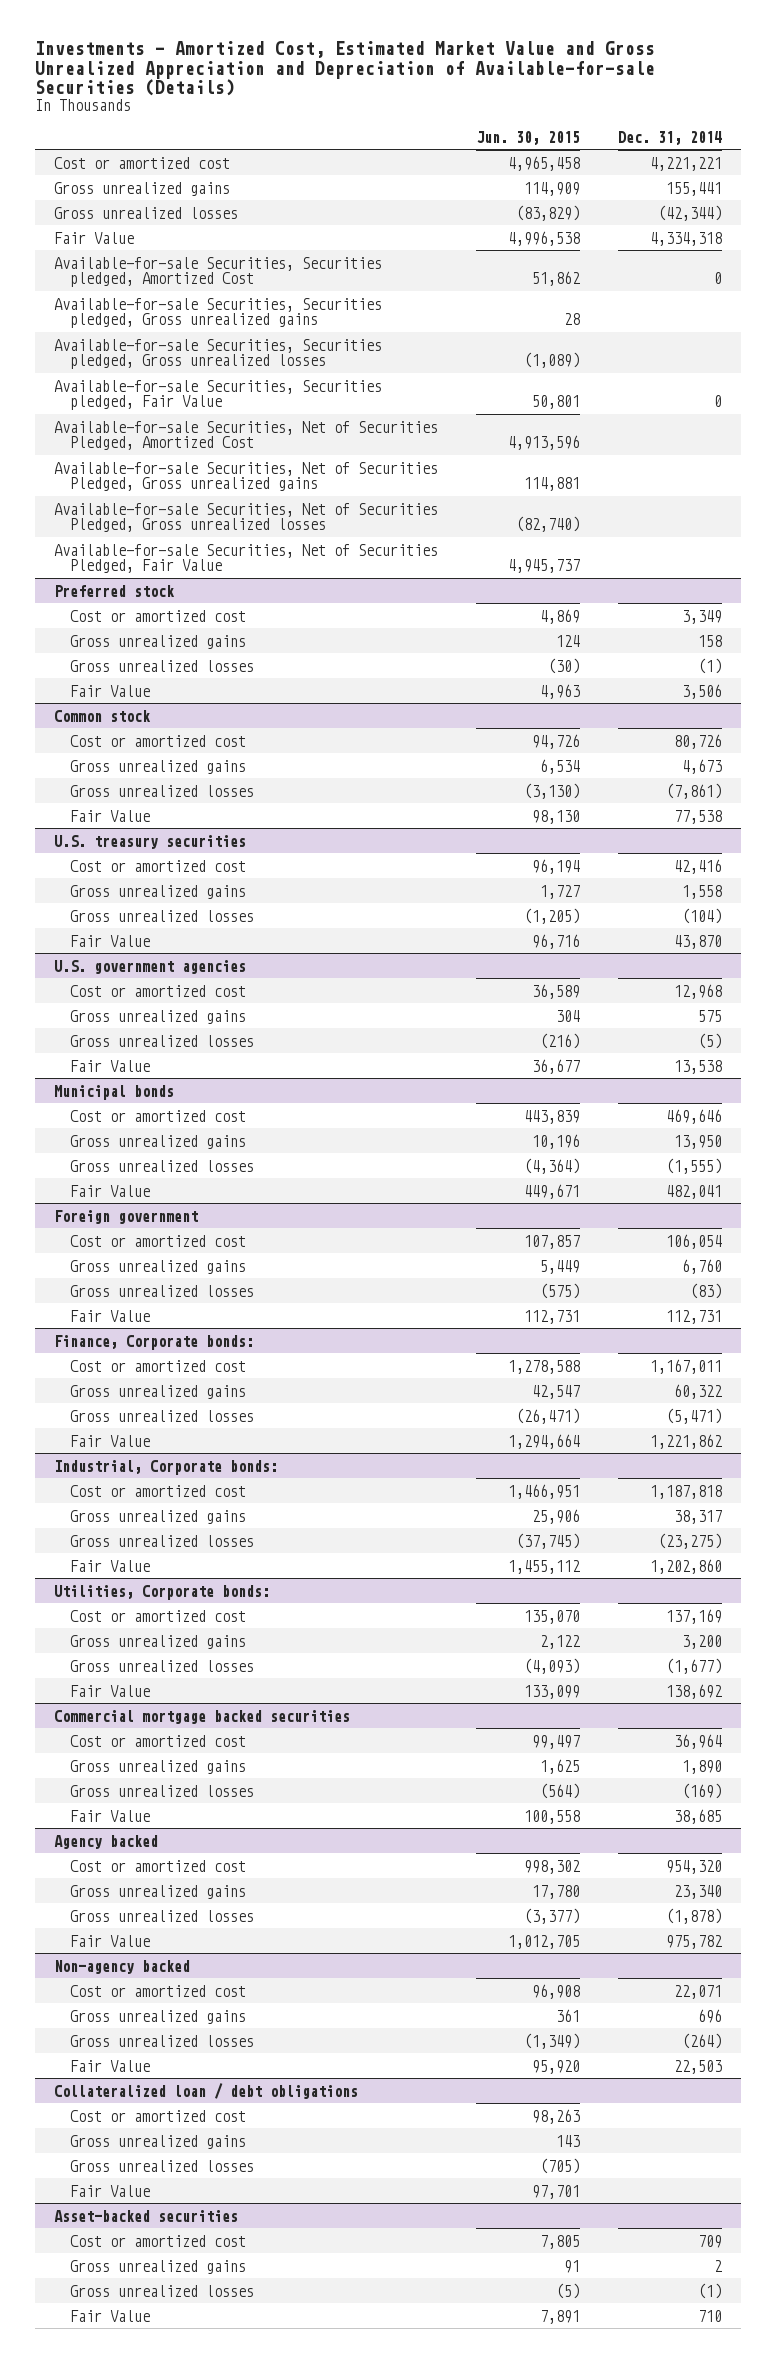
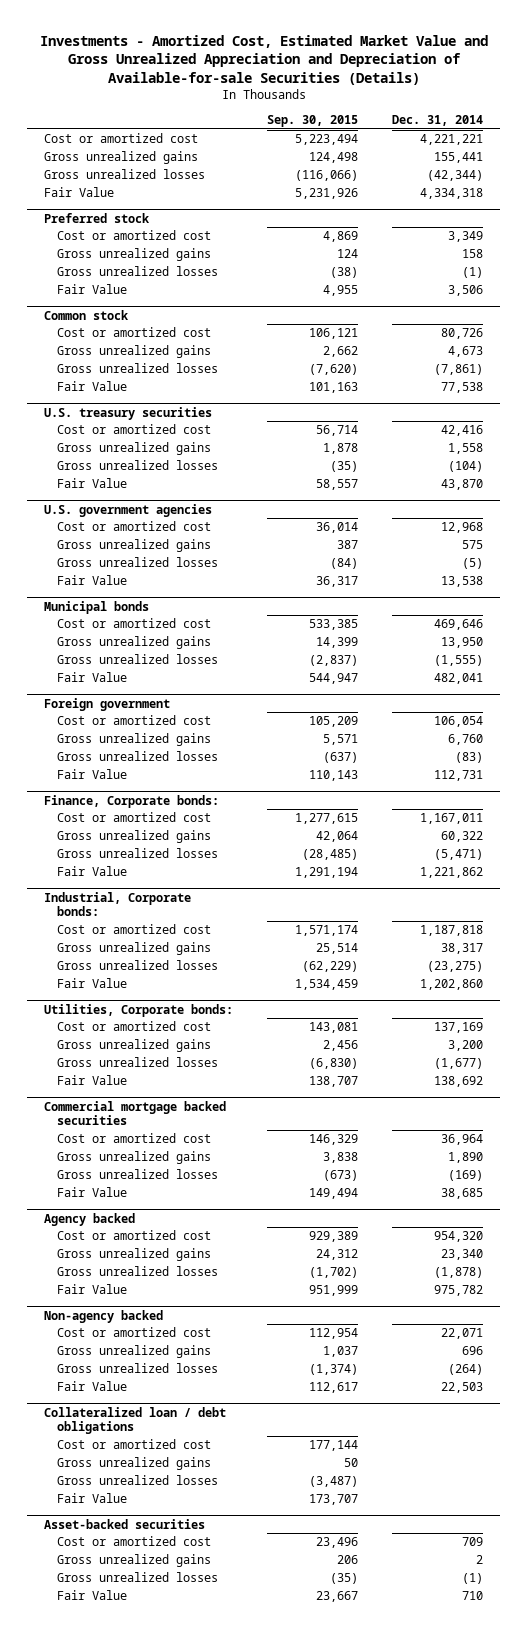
- | Jun. 30, 2015 | Dec. 31, 2014
+ | Sep. 30, 2015 | Dec. 31, 2014
- Available-for-sale Securities, Securities pledged, Amortized Cost | 51,862 | 0
- Available-for-sale Securities, Securities pledged, Gross unrealized gains | 28 |
- Available-for-sale Securities, Securities pledged, Gross unrealized losses | (1,089) |
- Available-for-sale Securities, Securities pledged, Fair Value | 50,801 | 0
- Available-for-sale Securities, Net of Securities Pledged, Amortized Cost | 4,913,596 |
- Available-for-sale Securities, Net of Securities Pledged, Gross unrealized gains | 114,881 |
- Available-for-sale Securities, Net of Securities Pledged, Gross unrealized losses | (82,740) |
- Available-for-sale Securities, Net of Securities Pledged, Fair Value | 4,945,737 |

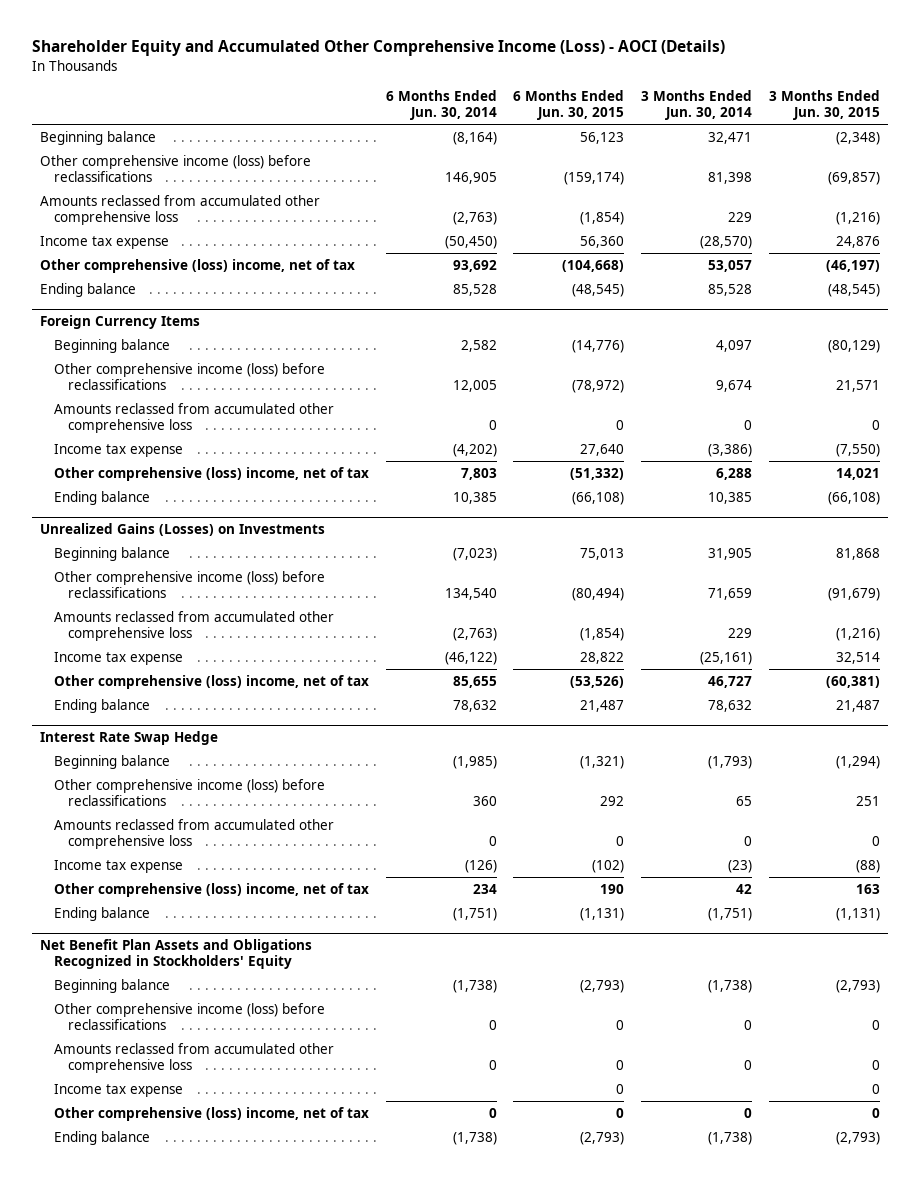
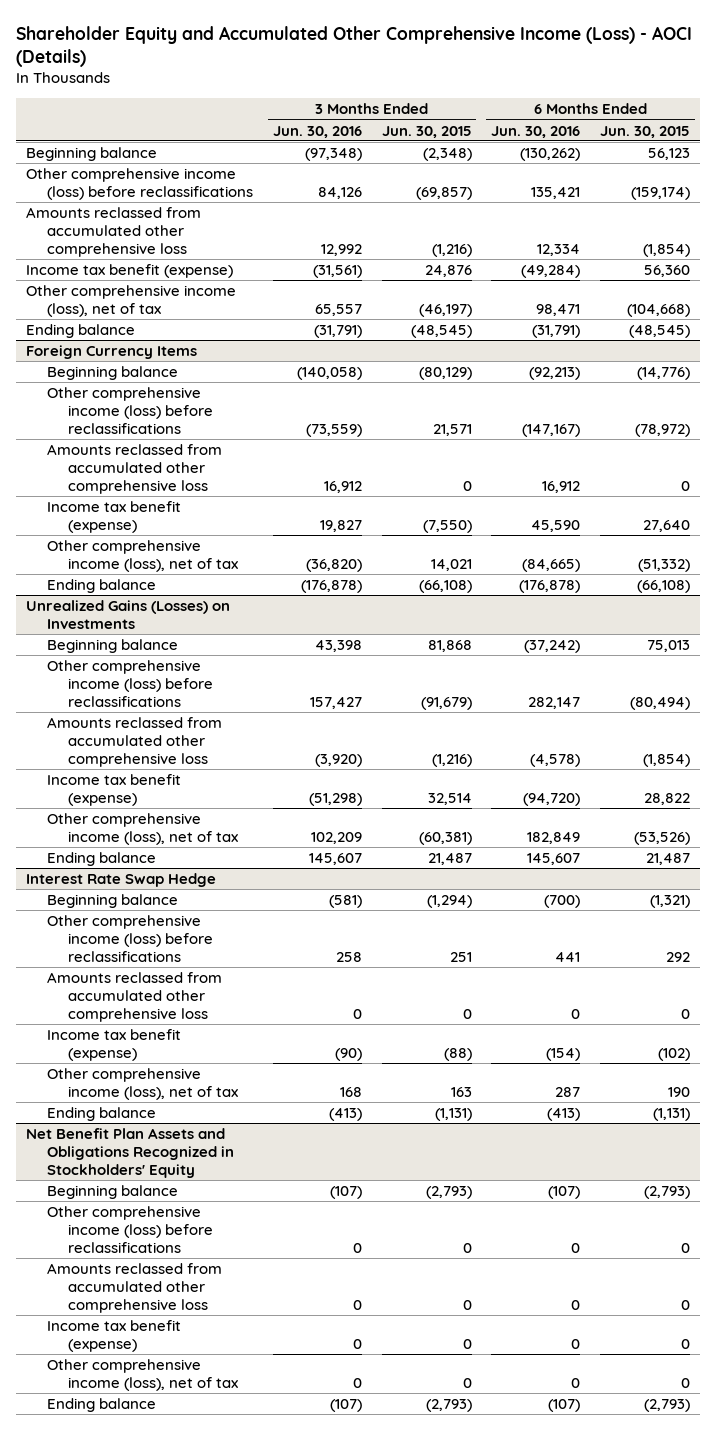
- | 6 Months Ended Jun. 30, 2014 | 6 Months Ended Jun. 30, 2015 | 3 Months Ended Jun. 30, 2014 | 3 Months Ended Jun. 30, 2015
+ | 3 Months Ended Jun. 30, 2016 | 3 Months Ended Jun. 30, 2015 | 6 Months Ended Jun. 30, 2016 | 6 Months Ended Jun. 30, 2015
- Income tax expense | (50,450) | 56,360 | (28,570) | 24,876
- Other comprehensive (loss) income, net of tax | 93,692 | (104,668) | 53,057 | (46,197)
+ Income tax benefit (expense) | (31,561) | 24,876 | (49,284) | 56,360
+ Other comprehensive income (loss), net of tax | 65,557 | (46,197) | 98,471 | (104,668)
@ Foreign Currency Items
- Income tax expense | (4,202) | 27,640 | (3,386) | (7,550)
- Other comprehensive (loss) income, net of tax | 7,803 | (51,332) | 6,288 | 14,021
+ Income tax benefit (expense) | 19,827 | (7,550) | 45,590 | 27,640
+ Other comprehensive income (loss), net of tax | (36,820) | 14,021 | (84,665) | (51,332)
@ Unrealized Gains (Losses) on Investments
- Income tax expense | (46,122) | 28,822 | (25,161) | 32,514
- Other comprehensive (loss) income, net of tax | 85,655 | (53,526) | 46,727 | (60,381)
+ Income tax benefit (expense) | (51,298) | 32,514 | (94,720) | 28,822
+ Other comprehensive income (loss), net of tax | 102,209 | (60,381) | 182,849 | (53,526)
@ Interest Rate Swap Hedge
- Income tax expense | (126) | (102) | (23) | (88)
- Other comprehensive (loss) income, net of tax | 234 | 190 | 42 | 163
+ Income tax benefit (expense) | (90) | (88) | (154) | (102)
+ Other comprehensive income (loss), net of tax | 168 | 163 | 287 | 190
@ Net Benefit Plan Assets and Obligations Recognized in Stockholders' Equity
- Income tax expense | | 0 | | 0
- Other comprehensive (loss) income, net of tax | 0 | 0 | 0 | 0
+ Income tax benefit (expense) | 0 | 0 | 0 | 0
+ Other comprehensive income (loss), net of tax | 0 | 0 | 0 | 0

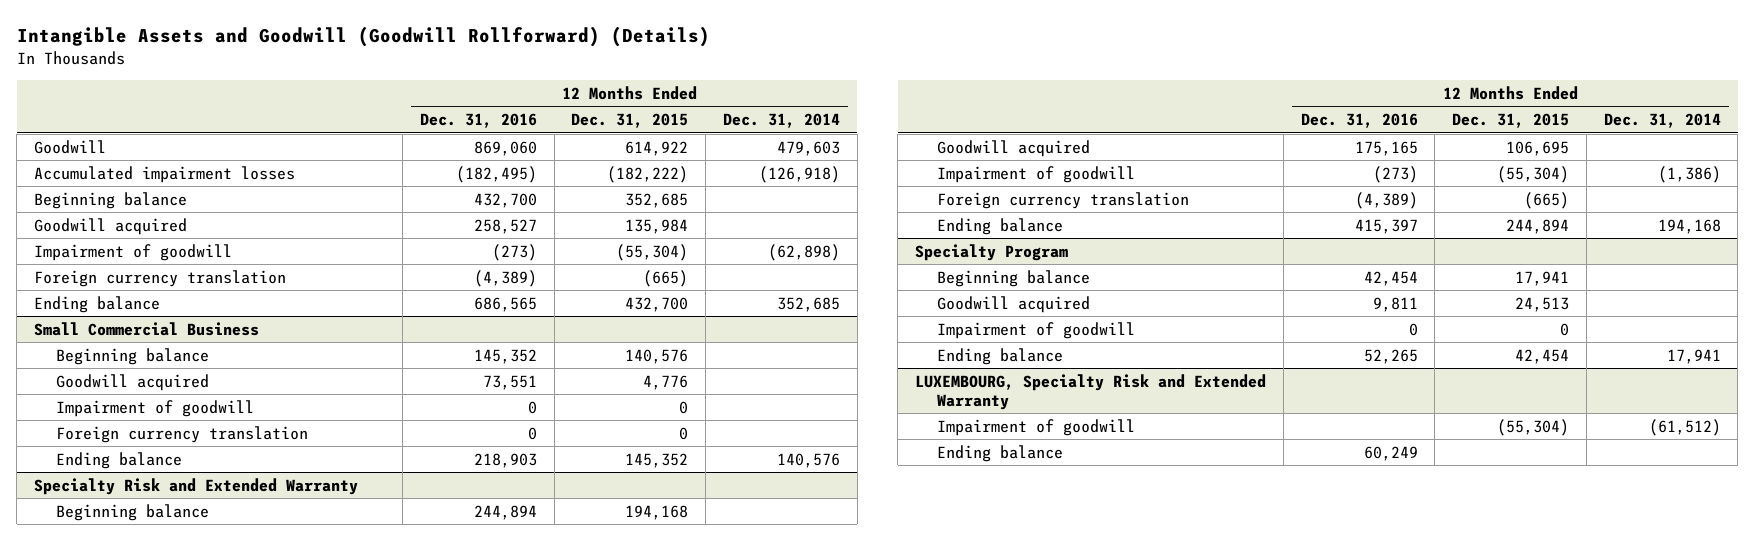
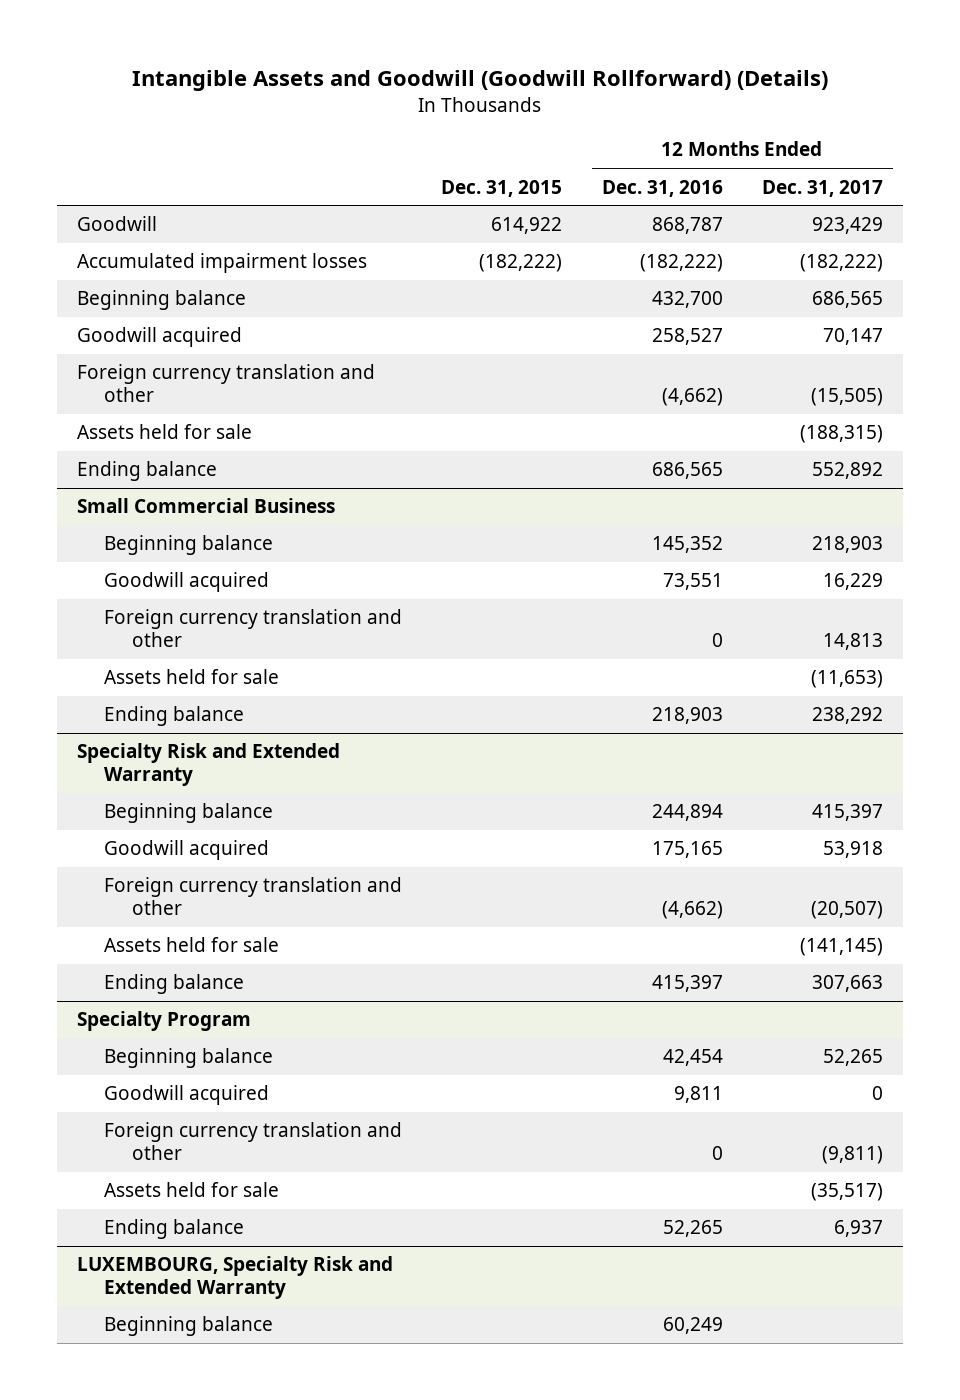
- | 12 Months Ended Dec. 31, 2016 | 12 Months Ended Dec. 31, 2015 | 12 Months Ended Dec. 31, 2014
+ | Dec. 31, 2015 | 12 Months Ended Dec. 31, 2016 | 12 Months Ended Dec. 31, 2017
- Goodwill | 869,060 | 614,922 | 479,603
- Accumulated impairment losses | (182,495) | (182,222) | (126,918)
+ Goodwill | 614,922 | 868,787 | 923,429
+ Accumulated impairment losses | (182,222) | (182,222) | (182,222)
- Impairment of goodwill | (273) | (55,304) | (62,898)
- Foreign currency translation | (4,389) | (665) |
+ Foreign currency translation and other | | (4,662) | (15,505)
+ Assets held for sale | | | (188,315)
@ Small Commercial Business
- Impairment of goodwill | 0 | 0 |
- Foreign currency translation | 0 | 0 |
+ Foreign currency translation and other | | 0 | 14,813
+ Assets held for sale | | | (11,653)
@ Specialty Risk and Extended Warranty
- Impairment of goodwill | (273) | (55,304) | (1,386)
- Foreign currency translation | (4,389) | (665) |
+ Foreign currency translation and other | | (4,662) | (20,507)
+ Assets held for sale | | | (141,145)
@ Specialty Program
- Impairment of goodwill | 0 | 0 |
+ Foreign currency translation and other | | 0 | (9,811)
+ Assets held for sale | | | (35,517)
@ LUXEMBOURG, Specialty Risk and Extended Warranty
- Impairment of goodwill | | (55,304) | (61,512)
- Ending balance | 60,249 | |
+ Beginning balance | | 60,249 |

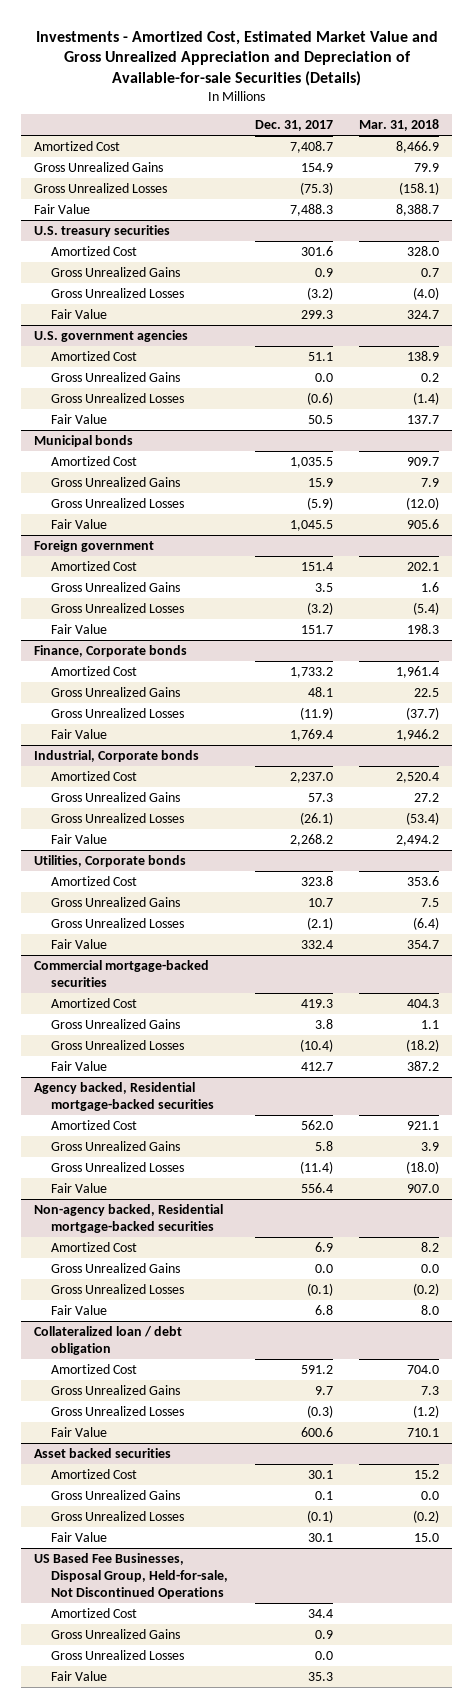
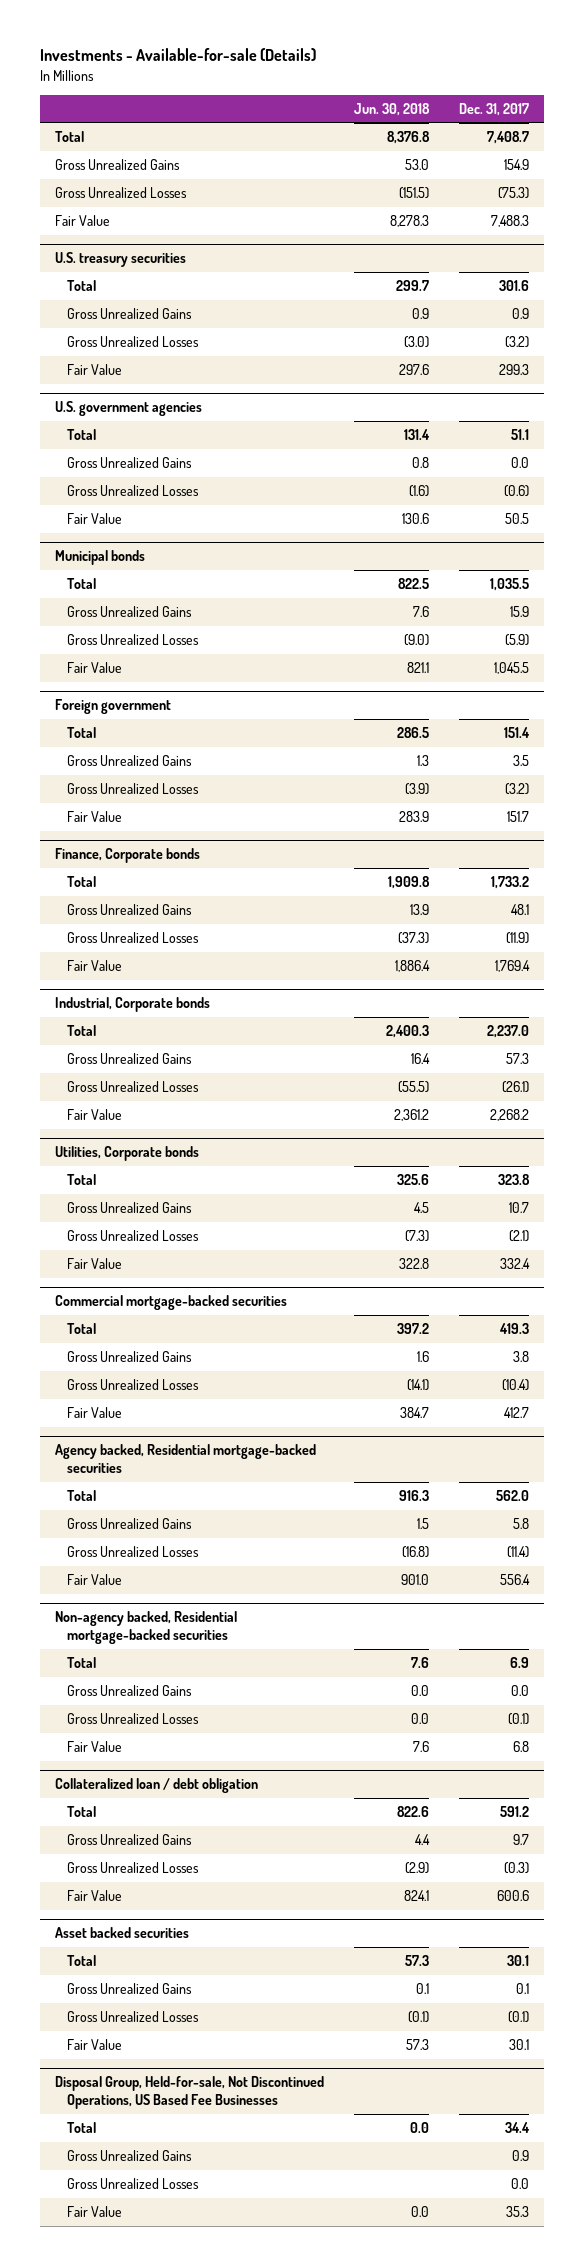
- Investments - Amortized Cost, Estimated Market Value and Gross Unrealized Appreciation and Depreciation of Available-for-sale Securities (Details)
+ Investments - Available-for-sale (Details)
- | Dec. 31, 2017 | Mar. 31, 2018
+ | Jun. 30, 2018 | Dec. 31, 2017
- Amortized Cost | 7,408.7 | 8,466.9
+ Total | 8,376.8 | 7,408.7
@ U.S. treasury securities
- Amortized Cost | 301.6 | 328.0
+ Total | 299.7 | 301.6
@ U.S. government agencies
- Amortized Cost | 51.1 | 138.9
+ Total | 131.4 | 51.1
@ Municipal bonds
- Amortized Cost | 1,035.5 | 909.7
+ Total | 822.5 | 1,035.5
@ Foreign government
- Amortized Cost | 151.4 | 202.1
+ Total | 286.5 | 151.4
@ Finance, Corporate bonds
- Amortized Cost | 1,733.2 | 1,961.4
+ Total | 1,909.8 | 1,733.2
@ Industrial, Corporate bonds
- Amortized Cost | 2,237.0 | 2,520.4
+ Total | 2,400.3 | 2,237.0
@ Utilities, Corporate bonds
- Amortized Cost | 323.8 | 353.6
+ Total | 325.6 | 323.8
@ Commercial mortgage-backed securities
- Amortized Cost | 419.3 | 404.3
+ Total | 397.2 | 419.3
@ Agency backed, Residential mortgage-backed securities
- Amortized Cost | 562.0 | 921.1
+ Total | 916.3 | 562.0
@ Non-agency backed, Residential mortgage-backed securities
- Amortized Cost | 6.9 | 8.2
+ Total | 7.6 | 6.9
@ Collateralized loan / debt obligation
- Amortized Cost | 591.2 | 704.0
+ Total | 822.6 | 591.2
@ Asset backed securities
- Amortized Cost | 30.1 | 15.2
+ Total | 57.3 | 30.1
- US Based Fee Businesses, Disposal Group, Held-for-sale, Not Discontinued Operations
- Amortized Cost | 34.4 |
+ Disposal Group, Held-for-sale, Not Discontinued Operations, US Based Fee Businesses
+ Total | 0.0 | 34.4

